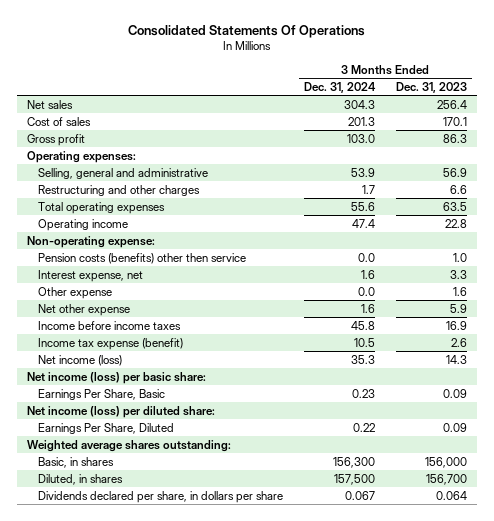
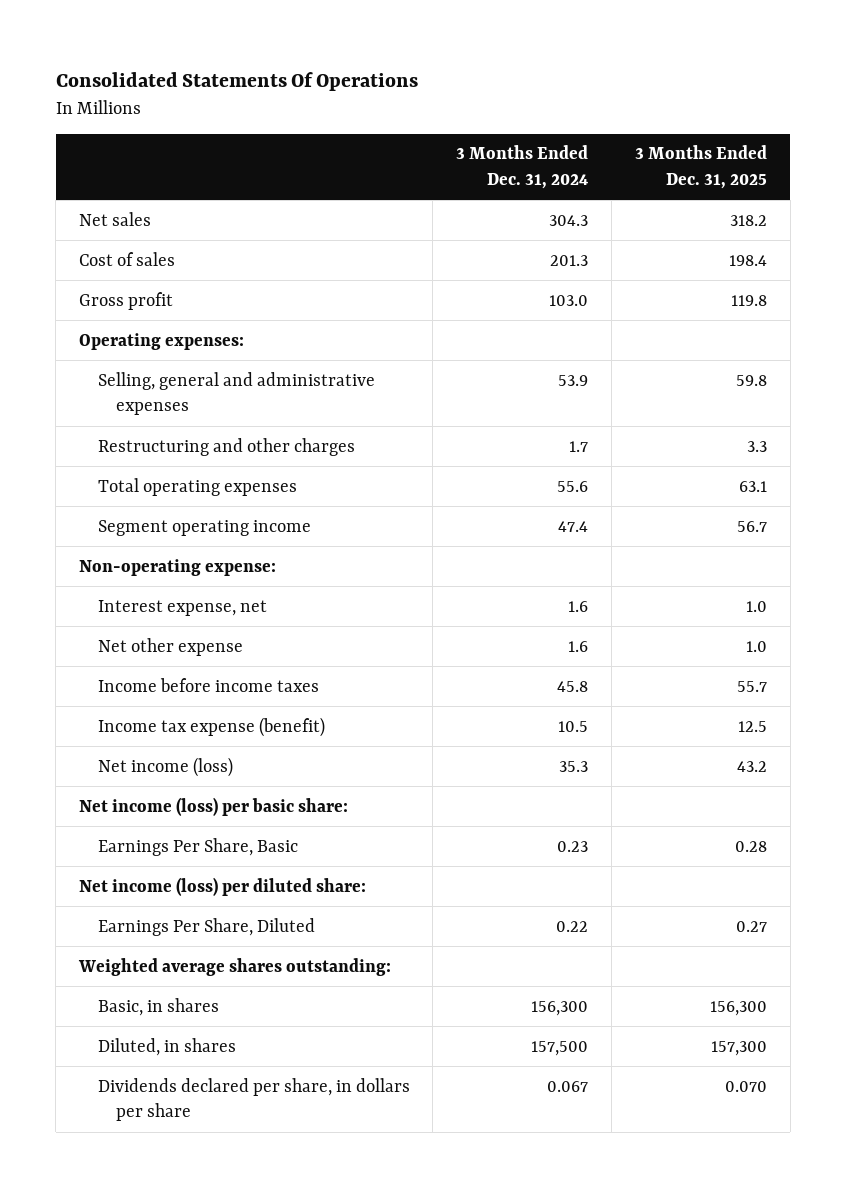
- | 3 Months Ended Dec. 31, 2024 | 3 Months Ended Dec. 31, 2023
+ | 3 Months Ended Dec. 31, 2024 | 3 Months Ended Dec. 31, 2025
- Selling, general and administrative | 53.9 | 56.9
+ Selling, general and administrative expenses | 53.9 | 59.8
- Operating income | 47.4 | 22.8
+ Segment operating income | 47.4 | 56.7
- Pension costs (benefits) other then service | 0.0 | 1.0
- Other expense | 0.0 | 1.6

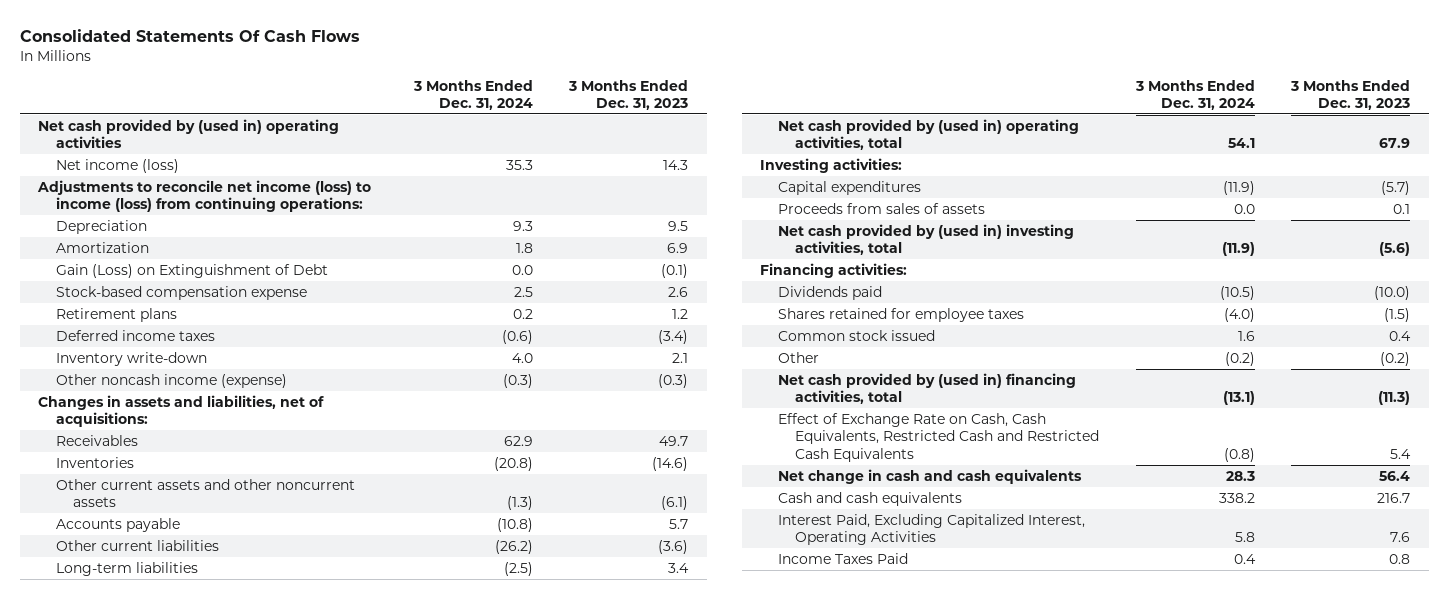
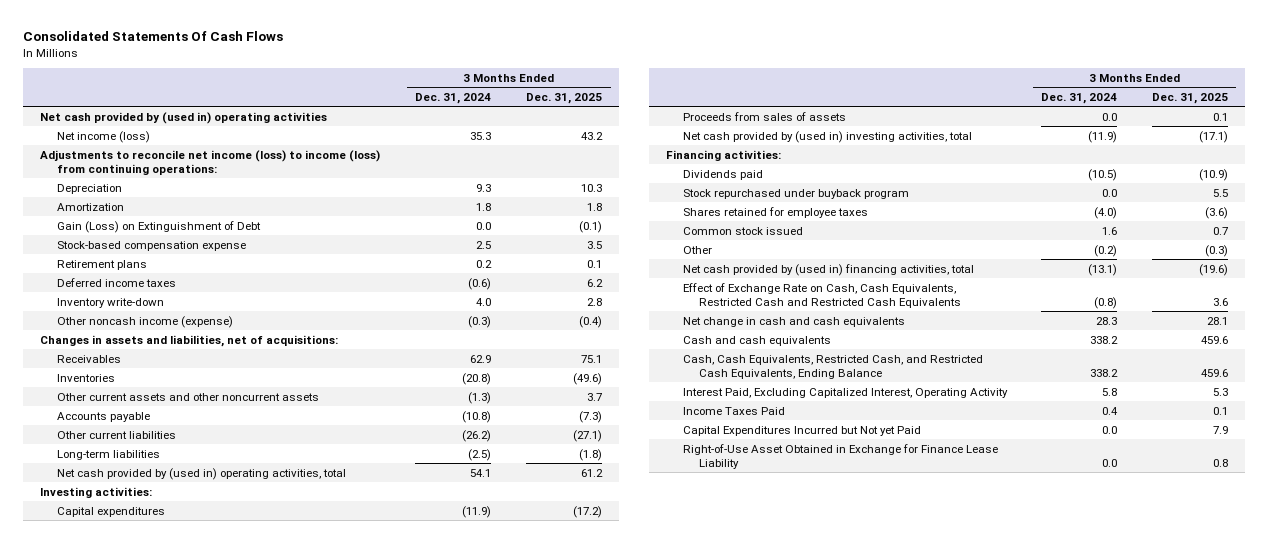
- | 3 Months Ended Dec. 31, 2024 | 3 Months Ended Dec. 31, 2023
+ | 3 Months Ended Dec. 31, 2024 | 3 Months Ended Dec. 31, 2025
+ Stock repurchased under buyback program | 0.0 | 5.5
- Interest Paid, Excluding Capitalized Interest, Operating Activities | 5.8 | 7.6
+ Cash, Cash Equivalents, Restricted Cash, and Restricted Cash Equivalents, Ending Balance | 338.2 | 459.6
+ Interest Paid, Excluding Capitalized Interest, Operating Activity | 5.8 | 5.3
+ Capital Expenditures Incurred but Not yet Paid | 0.0 | 7.9
+ Right-of-Use Asset Obtained in Exchange for Finance Lease Liability | 0.0 | 0.8

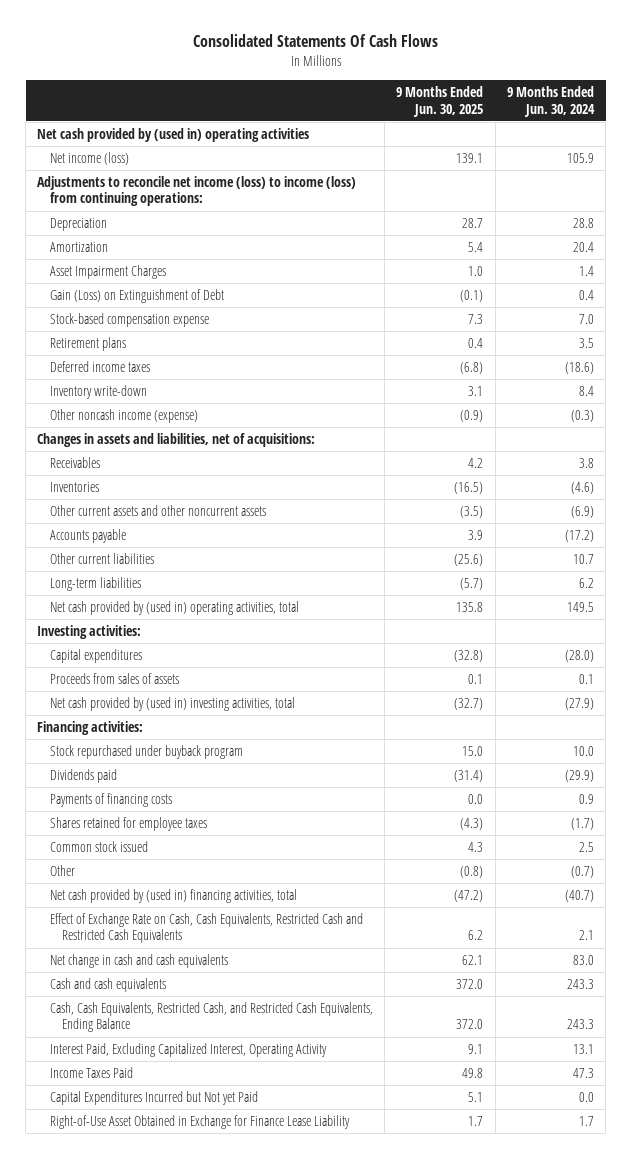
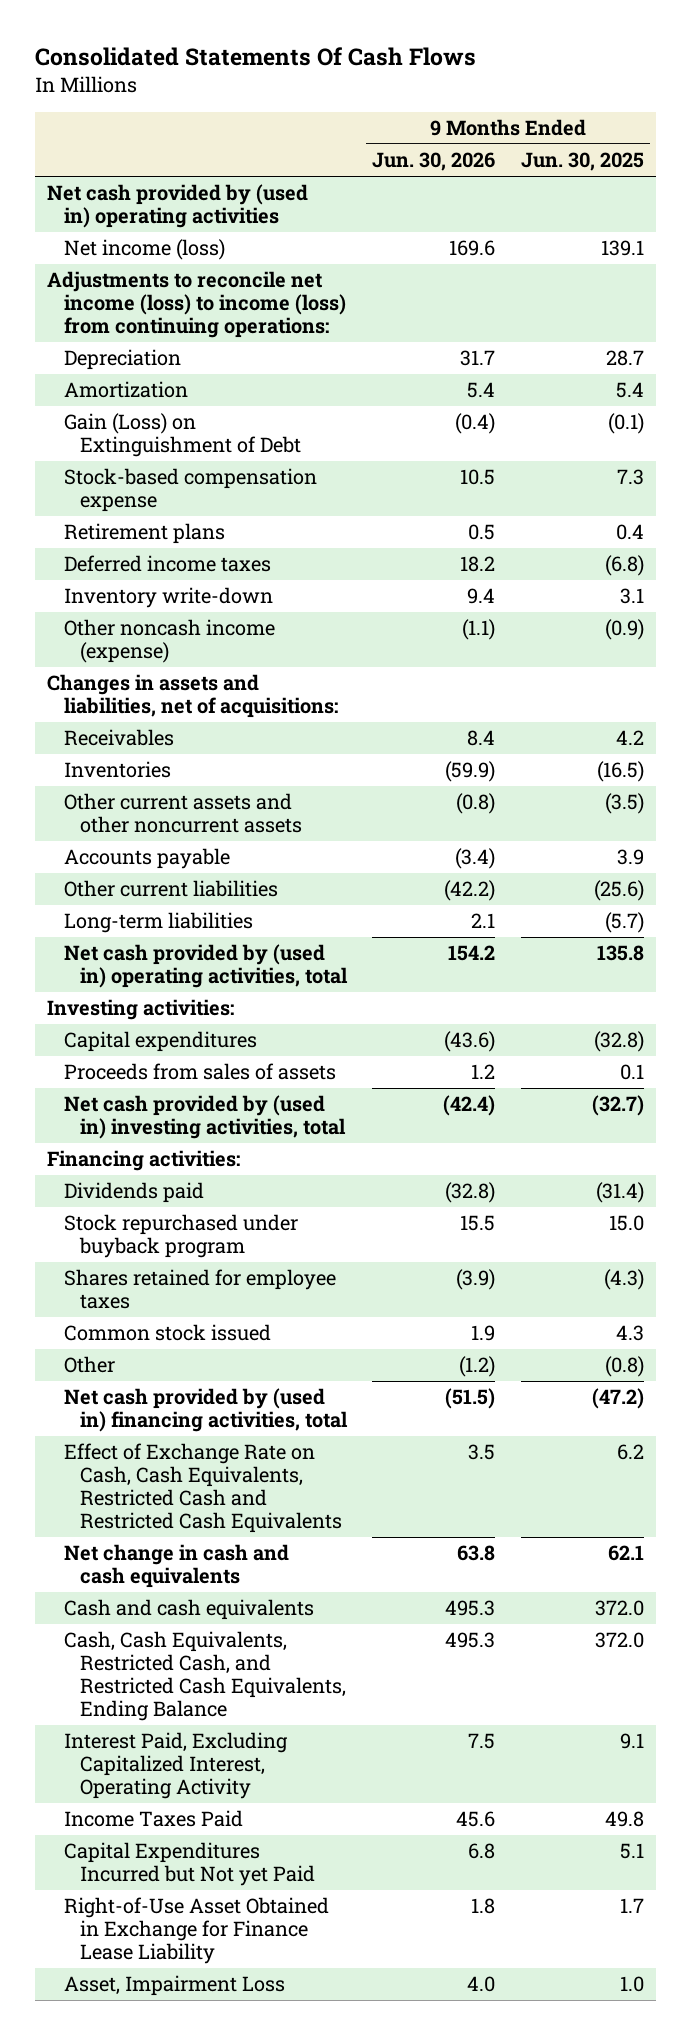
- | 9 Months Ended Jun. 30, 2025 | 9 Months Ended Jun. 30, 2024
+ | 9 Months Ended Jun. 30, 2026 | 9 Months Ended Jun. 30, 2025
- Asset Impairment Charges | 1.0 | 1.4
- Payments of financing costs | 0.0 | 0.9
moved down: Stock repurchased under buyback program | 15.5 | 15.0
+ Asset, Impairment Loss | 4.0 | 1.0

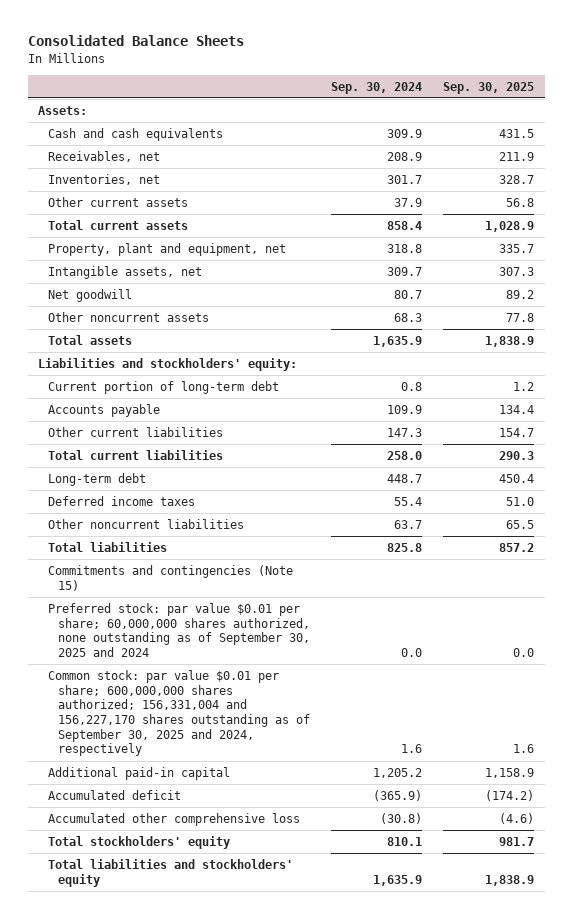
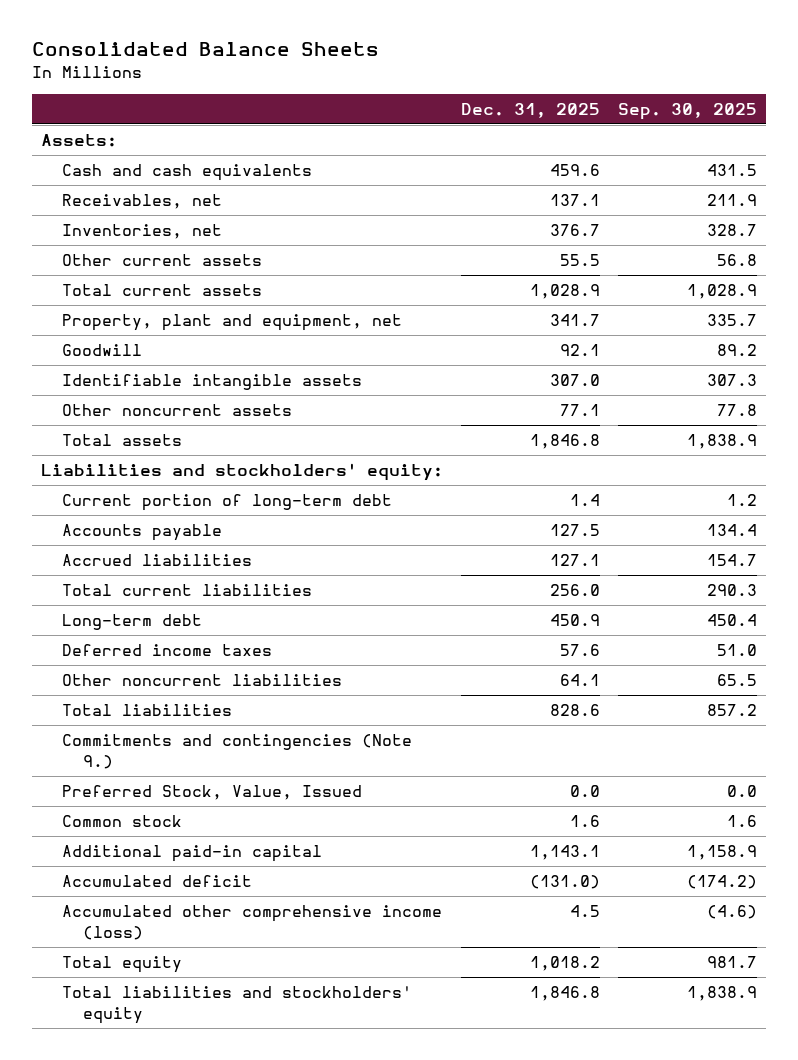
- | Sep. 30, 2024 | Sep. 30, 2025
+ | Dec. 31, 2025 | Sep. 30, 2025
- Intangible assets, net | 309.7 | 307.3
- Net goodwill | 80.7 | 89.2
+ Goodwill | 92.1 | 89.2
+ Identifiable intangible assets | 307.0 | 307.3
- Other current liabilities | 147.3 | 154.7
+ Accrued liabilities | 127.1 | 154.7
- Commitments and contingencies (Note 15)
- Preferred stock: par value $0.01 per share; 60,000,000 shares authorized, none outstanding as of September 30, 2025 and 2024 | 0.0 | 0.0
- Common stock: par value $0.01 per share; 600,000,000 shares authorized; 156,331,004 and 156,227,170 shares outstanding as of September 30, 2025 and 2024, respectively | 1.6 | 1.6
+ Commitments and contingencies (Note 9.)
+ Preferred Stock, Value, Issued | 0.0 | 0.0
+ Common stock | 1.6 | 1.6
- Accumulated other comprehensive loss | (30.8) | (4.6)
- Total stockholders' equity | 810.1 | 981.7
+ Accumulated other comprehensive income (loss) | 4.5 | (4.6)
+ Total equity | 1,018.2 | 981.7

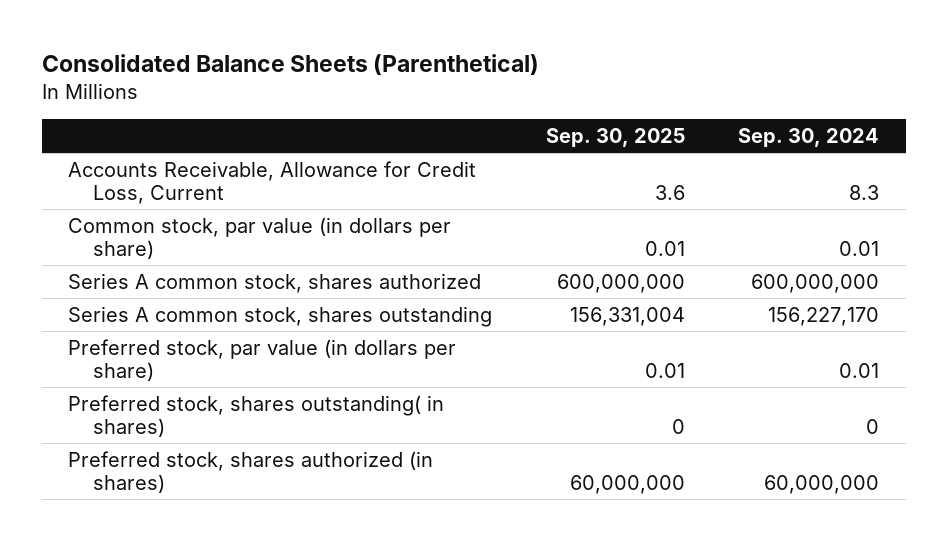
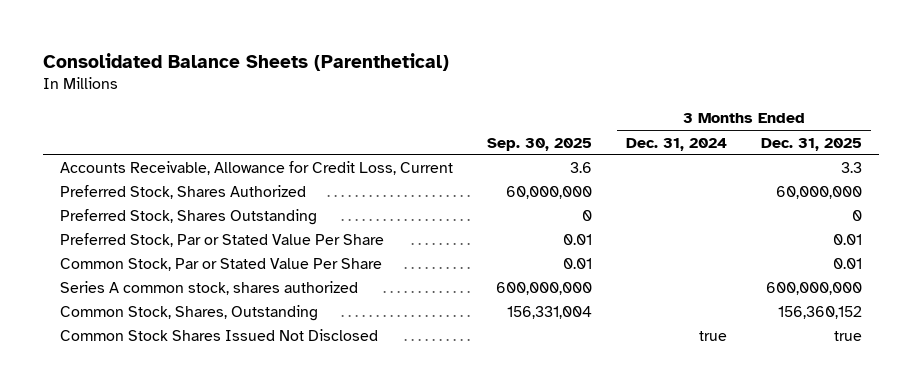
- | Sep. 30, 2025 | Sep. 30, 2024
+ | Sep. 30, 2025 | 3 Months Ended Dec. 31, 2024 | 3 Months Ended Dec. 31, 2025
- Common stock, par value (in dollars per share) | 0.01 | 0.01
+ Preferred Stock, Shares Authorized | 60,000,000 | | 60,000,000
+ Preferred Stock, Shares Outstanding | 0 | | 0
+ Preferred Stock, Par or Stated Value Per Share | 0.01 | | 0.01
+ Common Stock, Par or Stated Value Per Share | 0.01 | | 0.01
- Series A common stock, shares outstanding | 156,331,004 | 156,227,170
- Preferred stock, par value (in dollars per share) | 0.01 | 0.01
- Preferred stock, shares outstanding( in shares) | 0 | 0
- Preferred stock, shares authorized (in shares) | 60,000,000 | 60,000,000
+ Common Stock, Shares, Outstanding | 156,331,004 | | 156,360,152
+ Common Stock Shares Issued Not Disclosed | | true | true

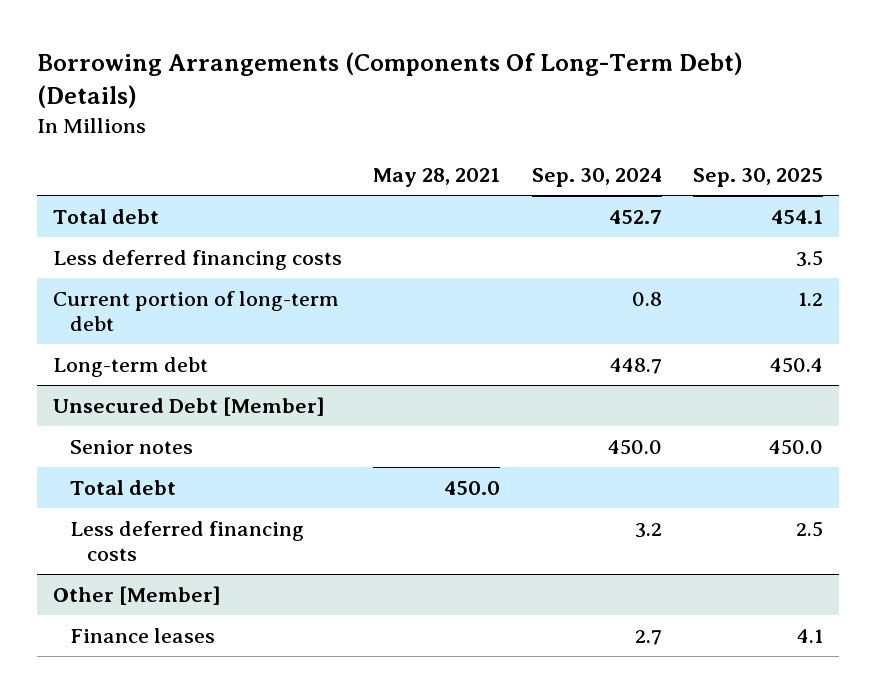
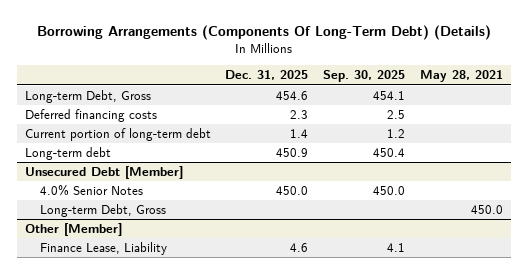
- | May 28, 2021 | Sep. 30, 2024 | Sep. 30, 2025
+ | Dec. 31, 2025 | Sep. 30, 2025 | May 28, 2021
- Total debt | | 452.7 | 454.1
- Less deferred financing costs | | | 3.5
+ Long-term Debt, Gross | 454.6 | 454.1 |
+ Deferred financing costs | 2.3 | 2.5 |
@ Unsecured Debt [Member]
- Senior notes | | 450.0 | 450.0
- Total debt | 450.0 | |
- Less deferred financing costs | | 3.2 | 2.5
+ 4.0% Senior Notes | 450.0 | 450.0 |
+ Long-term Debt, Gross | | | 450.0
@ Other [Member]
- Finance leases | | 2.7 | 4.1
+ Finance Lease, Liability | 4.6 | 4.1 |

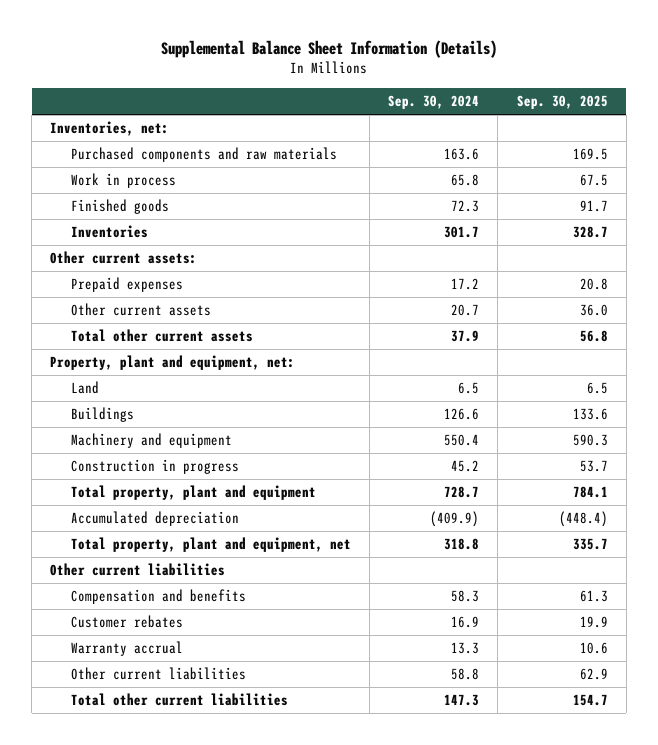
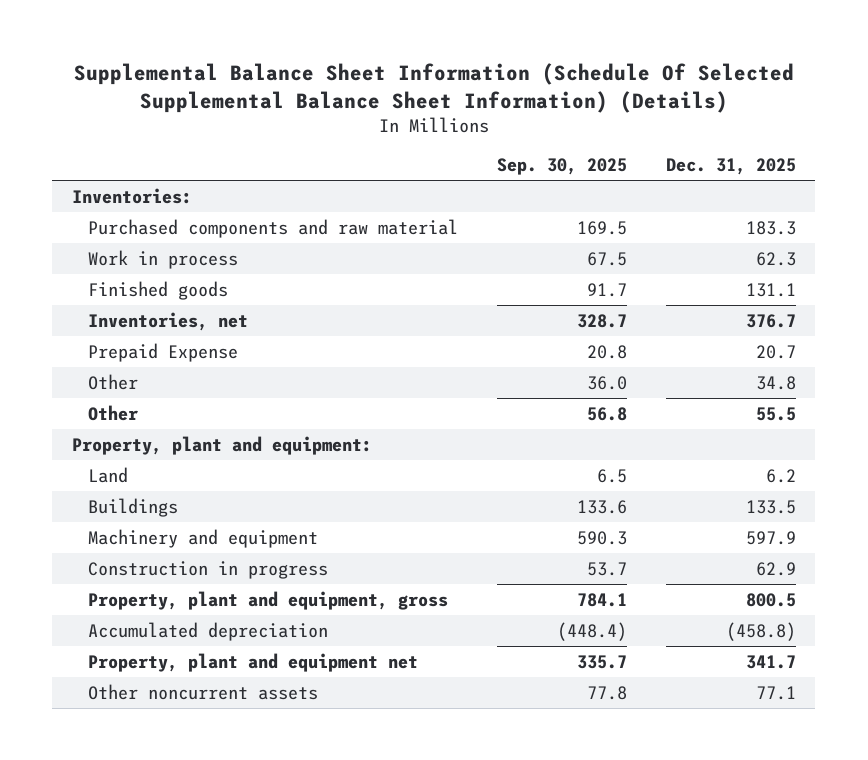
- Supplemental Balance Sheet Information (Details)
+ Supplemental Balance Sheet Information (Schedule Of Selected Supplemental Balance Sheet Information) (Details)
- | Sep. 30, 2024 | Sep. 30, 2025
+ | Sep. 30, 2025 | Dec. 31, 2025
- Inventories, net:
- Purchased components and raw materials | 163.6 | 169.5
+ Inventories:
+ Purchased components and raw material | 169.5 | 183.3
- Inventories | 301.7 | 328.7
- Other current assets:
- Prepaid expenses | 17.2 | 20.8
- Other current assets | 20.7 | 36.0
- Total other current assets | 37.9 | 56.8
- Property, plant and equipment, net:
+ Inventories, net | 328.7 | 376.7
+ Prepaid Expense | 20.8 | 20.7
+ Other | 36.0 | 34.8
+ Other | 56.8 | 55.5
+ Property, plant and equipment:
- Total property, plant and equipment | 728.7 | 784.1
+ Property, plant and equipment, gross | 784.1 | 800.5
- Total property, plant and equipment, net | 318.8 | 335.7
- Other current liabilities
- Compensation and benefits | 58.3 | 61.3
- Customer rebates | 16.9 | 19.9
- Warranty accrual | 13.3 | 10.6
- Other current liabilities | 58.8 | 62.9
- Total other current liabilities | 147.3 | 154.7
+ Property, plant and equipment net | 335.7 | 341.7
+ Other noncurrent assets | 77.8 | 77.1

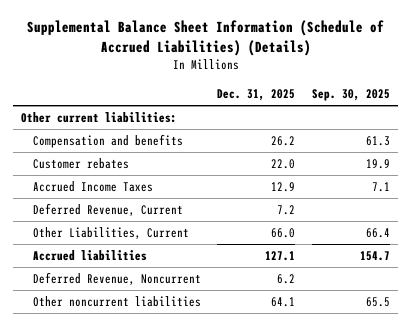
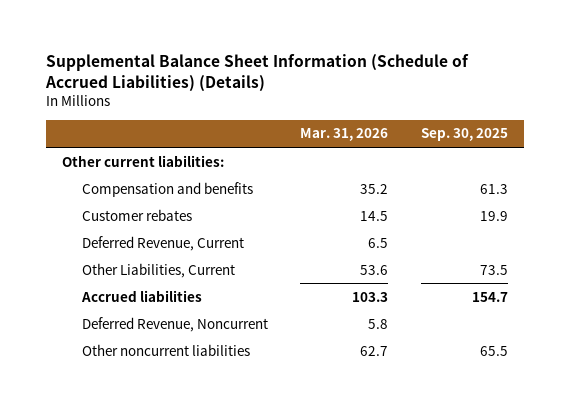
- | Dec. 31, 2025 | Sep. 30, 2025
+ | Mar. 31, 2026 | Sep. 30, 2025
- Accrued Income Taxes | 12.9 | 7.1
- Other Liabilities, Current | 66.0 | 66.4
+ Other Liabilities, Current | 53.6 | 73.5

